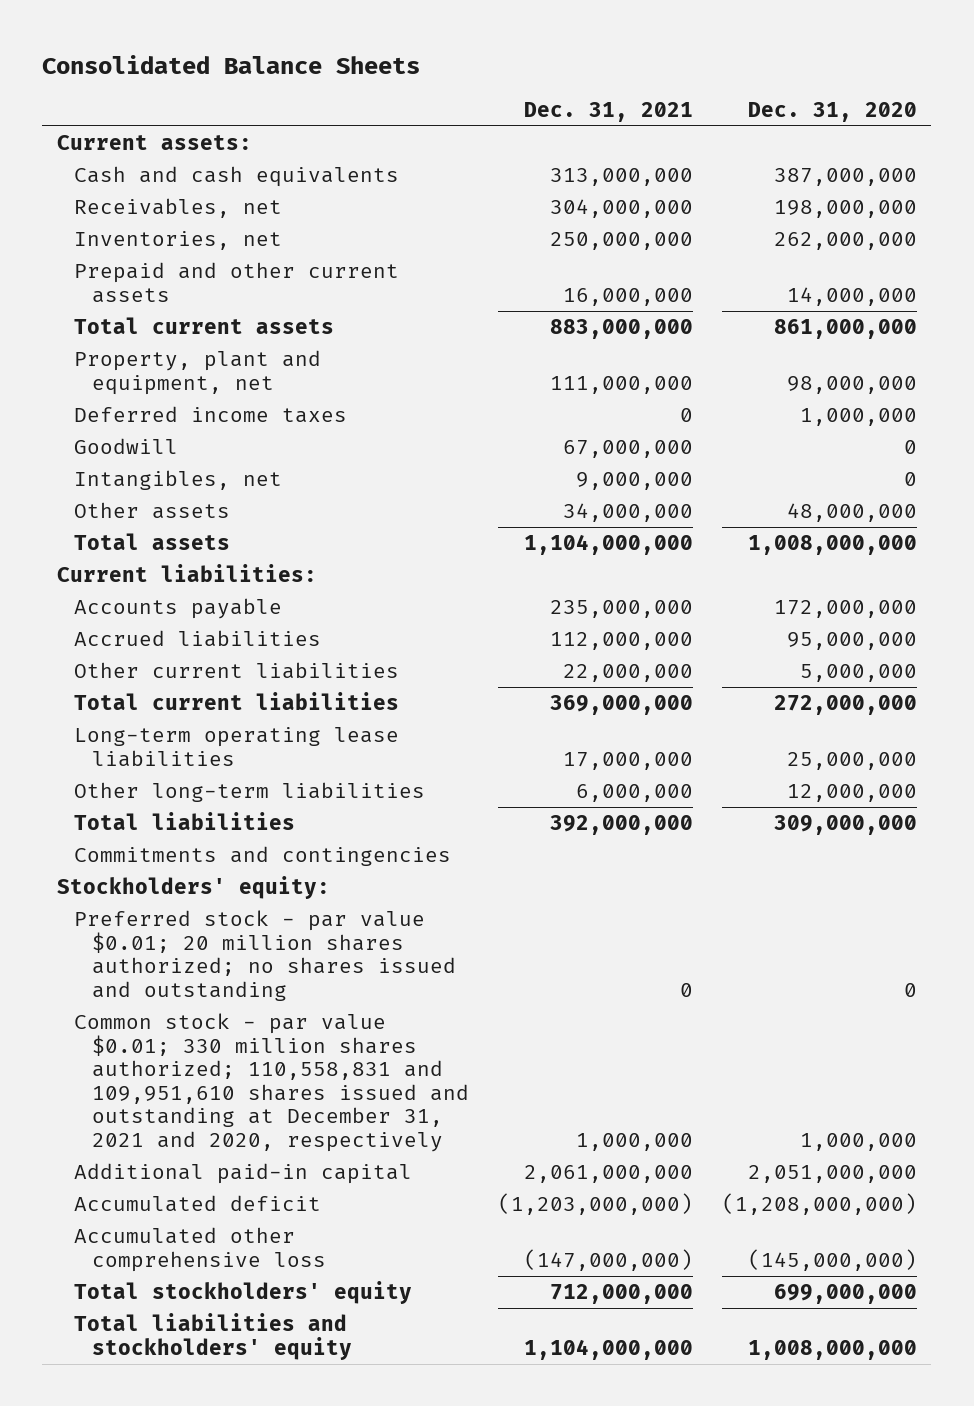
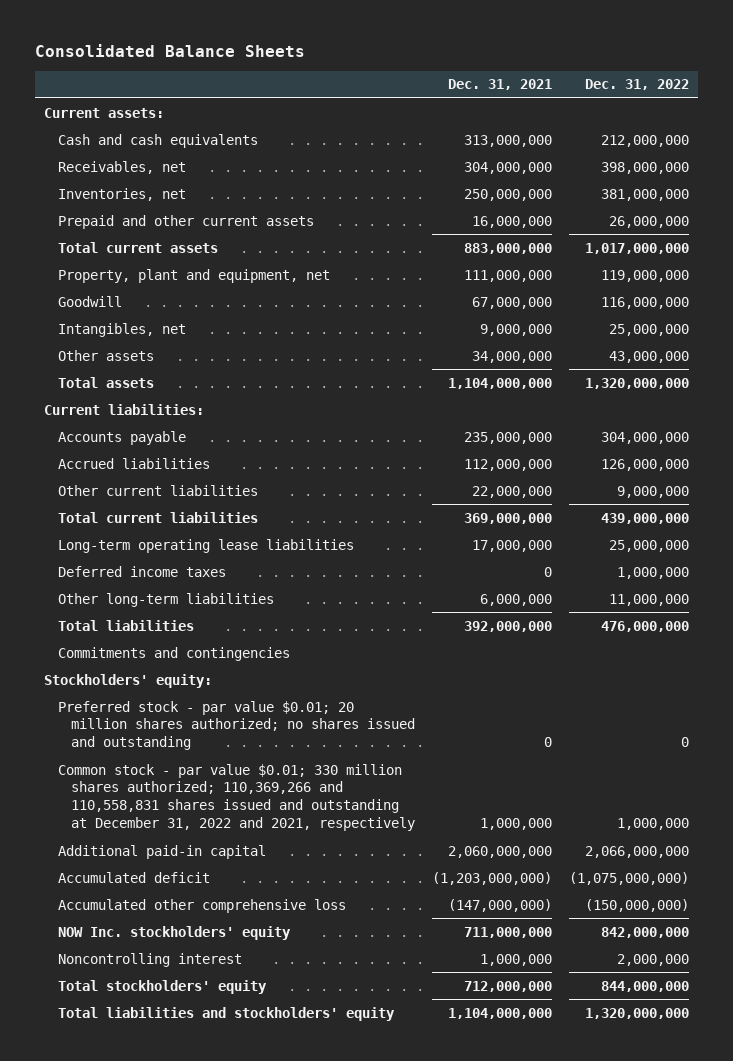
- | Dec. 31, 2021 | Dec. 31, 2020
+ | Dec. 31, 2021 | Dec. 31, 2022
moved down: Deferred income taxes | 0 | 1,000,000
- Common stock - par value $0.01; 330 million shares authorized; 110,558,831 and 109,951,610 shares issued and outstanding at December 31, 2021 and 2020, respectively | 1,000,000 | 1,000,000
- Additional paid-in capital | 2,061,000,000 | 2,051,000,000
+ Common stock - par value $0.01; 330 million shares authorized; 110,369,266 and 110,558,831 shares issued and outstanding at December 31, 2022 and 2021, respectively | 1,000,000 | 1,000,000
+ Additional paid-in capital | 2,060,000,000 | 2,066,000,000
+ NOW Inc. stockholders' equity | 711,000,000 | 842,000,000
+ Noncontrolling interest | 1,000,000 | 2,000,000

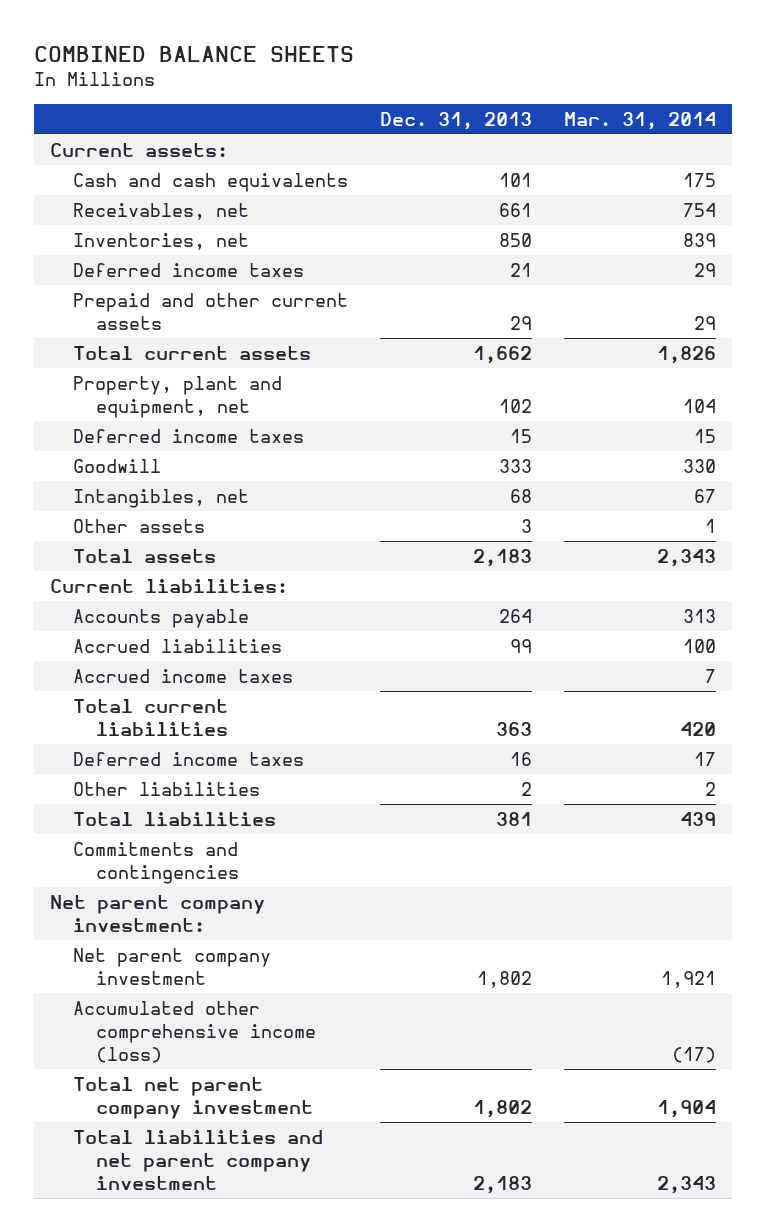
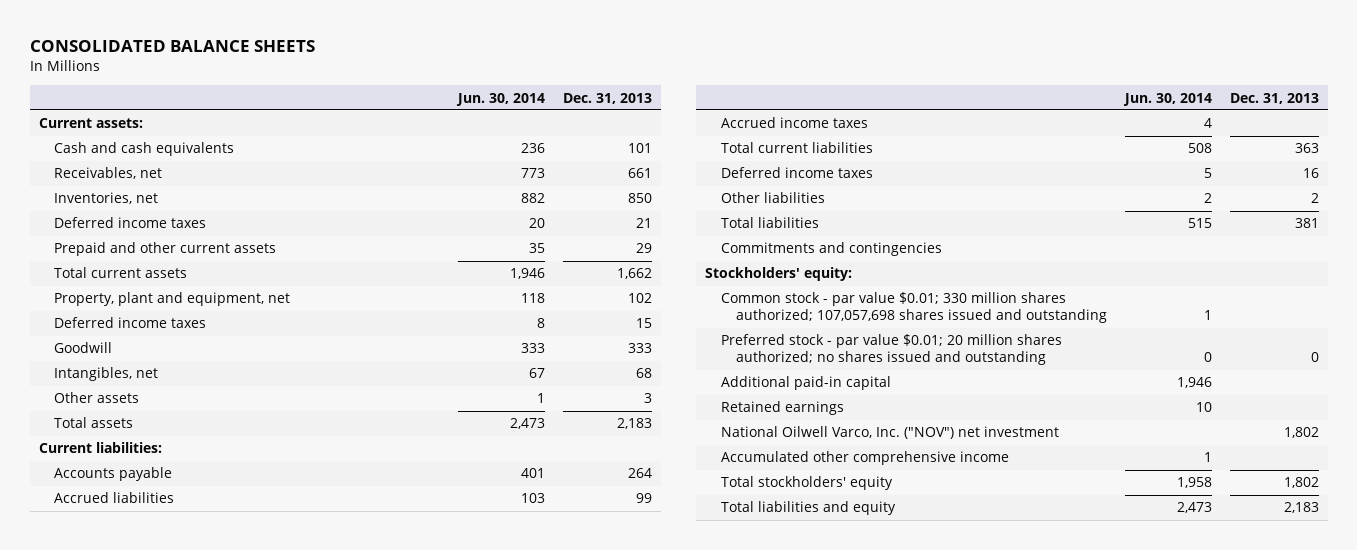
- COMBINED BALANCE SHEETS
+ CONSOLIDATED BALANCE SHEETS
- | Dec. 31, 2013 | Mar. 31, 2014
+ | Jun. 30, 2014 | Dec. 31, 2013
- Net parent company investment:
- Net parent company investment | 1,802 | 1,921
- Accumulated other comprehensive income (loss) | | (17)
- Total net parent company investment | 1,802 | 1,904
- Total liabilities and net parent company investment | 2,183 | 2,343
+ Stockholders' equity:
+ Common stock - par value $0.01; 330 million shares authorized; 107,057,698 shares issued and outstanding | 1 |
+ Preferred stock - par value $0.01; 20 million shares authorized; no shares issued and outstanding | 0 | 0
+ Additional paid-in capital | 1,946 |
+ Retained earnings | 10 |
+ National Oilwell Varco, Inc. ("NOV") net investment | | 1,802
+ Accumulated other comprehensive income | 1 |
+ Total stockholders' equity | 1,958 | 1,802
+ Total liabilities and equity | 2,473 | 2,183

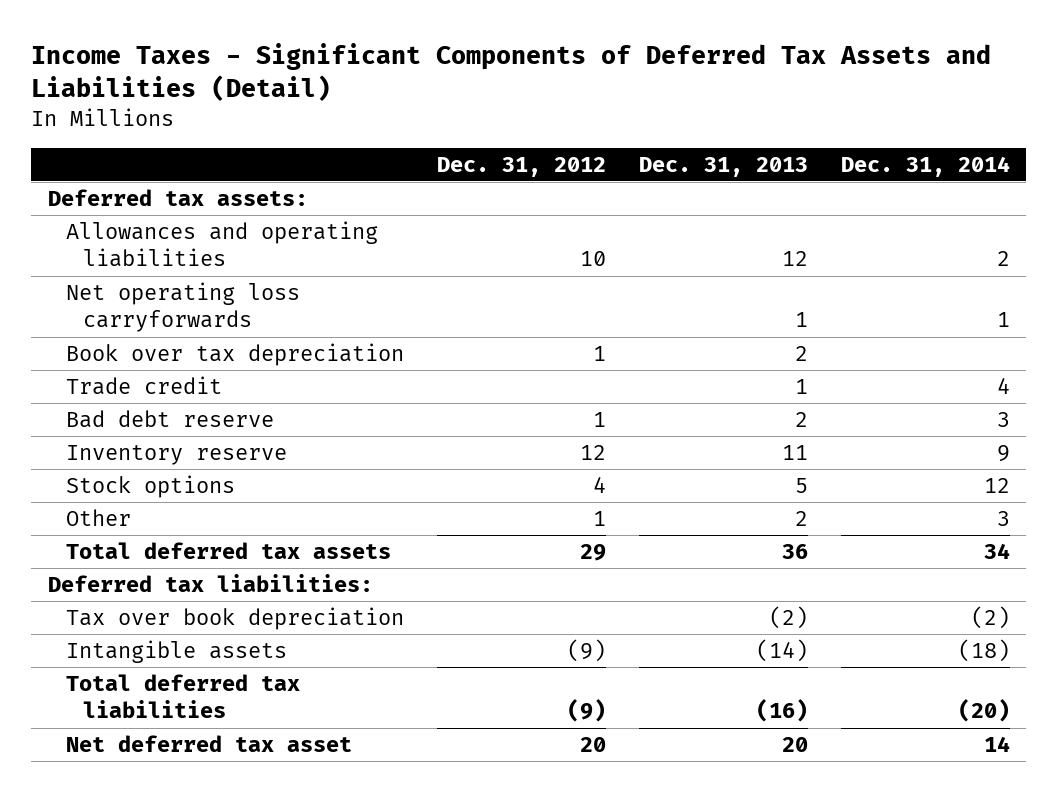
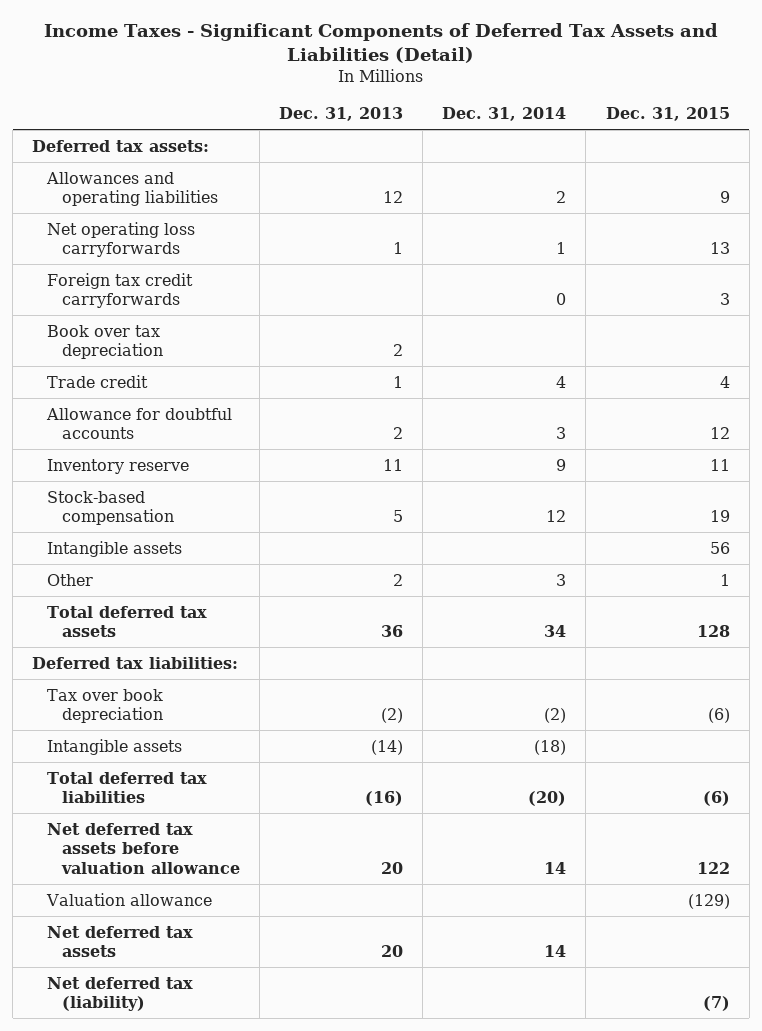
- | Dec. 31, 2012 | Dec. 31, 2013 | Dec. 31, 2014
+ | Dec. 31, 2013 | Dec. 31, 2014 | Dec. 31, 2015
+ Foreign tax credit carryforwards | | 0 | 3
- Bad debt reserve | 1 | 2 | 3
+ Allowance for doubtful accounts | 2 | 3 | 12
- Stock options | 4 | 5 | 12
+ Stock-based compensation | 5 | 12 | 19
+ Intangible assets | | | 56
- Net deferred tax asset | 20 | 20 | 14
+ Net deferred tax assets before valuation allowance | 20 | 14 | 122
+ Valuation allowance | | | (129)
+ Net deferred tax assets | 20 | 14 |
+ Net deferred tax (liability) | | | (7)

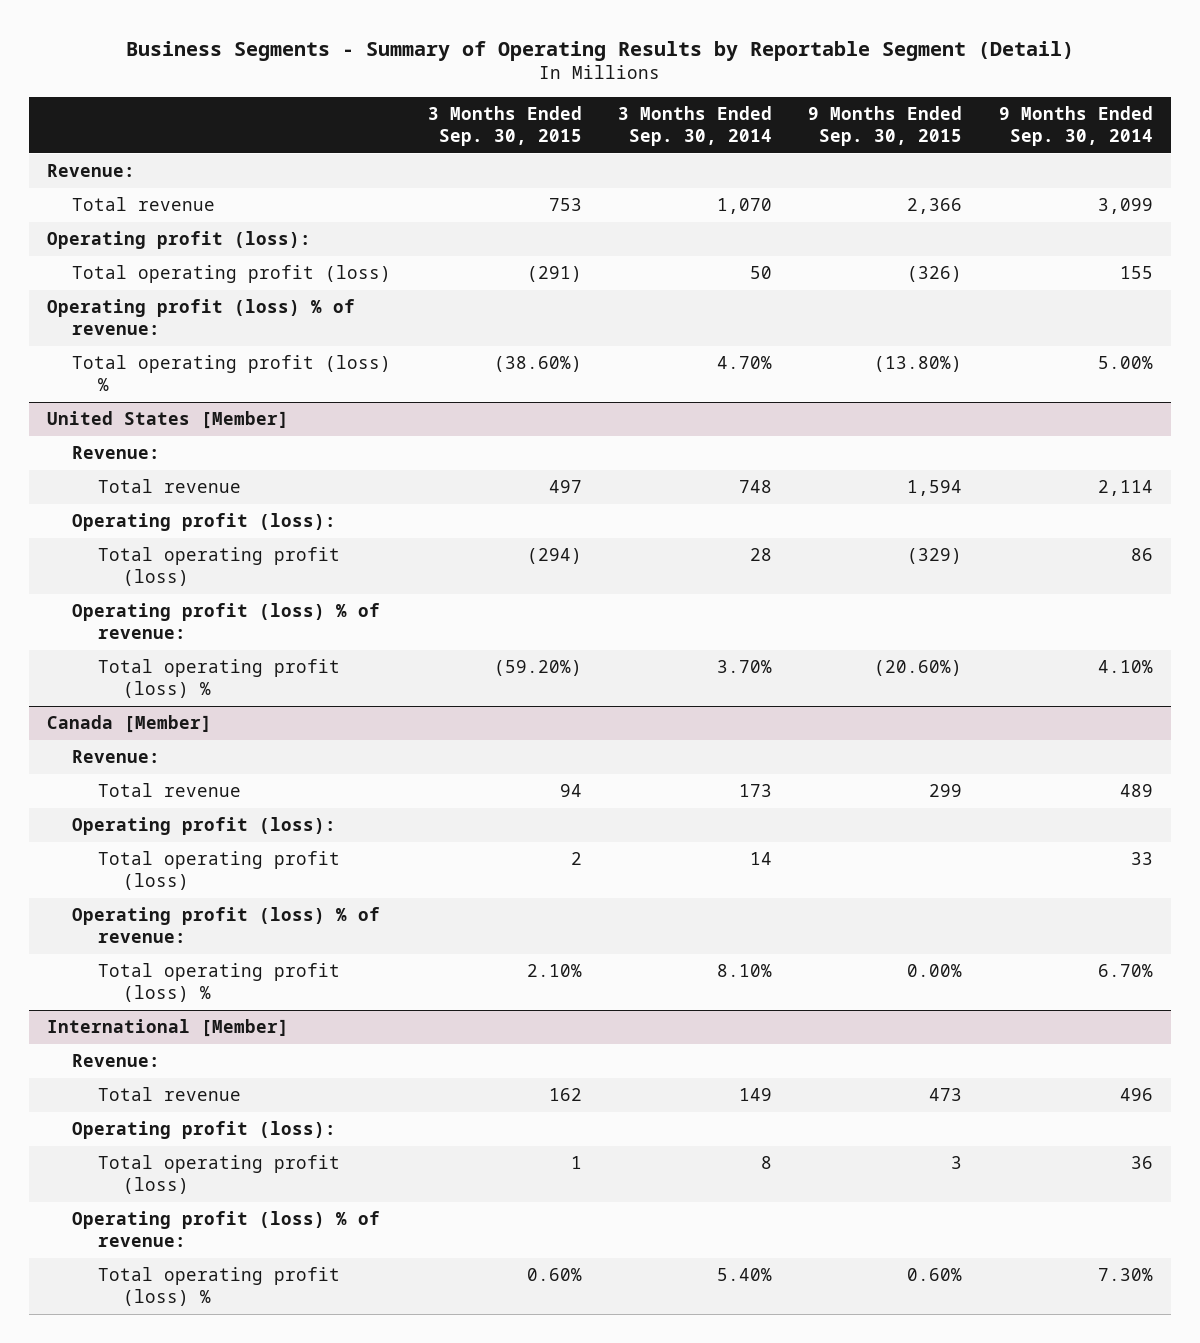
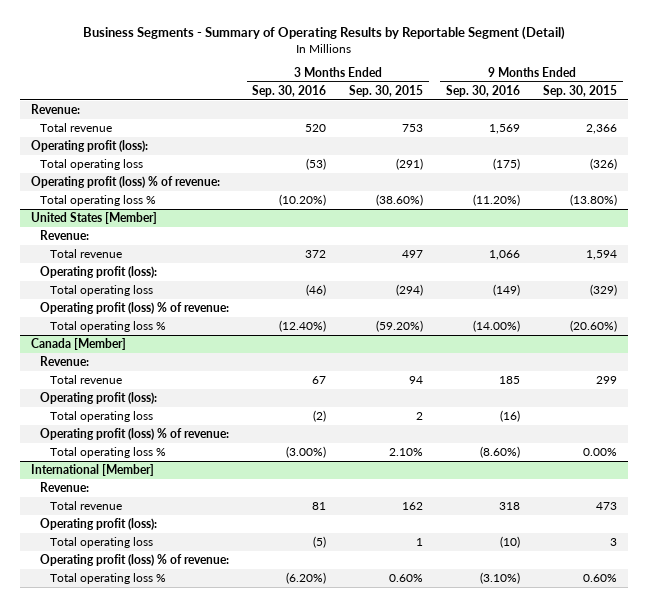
- | 3 Months Ended Sep. 30, 2015 | 3 Months Ended Sep. 30, 2014 | 9 Months Ended Sep. 30, 2015 | 9 Months Ended Sep. 30, 2014
+ | 3 Months Ended Sep. 30, 2016 | 3 Months Ended Sep. 30, 2015 | 9 Months Ended Sep. 30, 2016 | 9 Months Ended Sep. 30, 2015
- Total operating profit (loss) | (291) | 50 | (326) | 155
+ Total operating loss | (53) | (291) | (175) | (326)
- Total operating profit (loss) % | (38.60%) | 4.70% | (13.80%) | 5.00%
+ Total operating loss % | (10.20%) | (38.60%) | (11.20%) | (13.80%)
@ United States [Member]
- Total operating profit (loss) | (294) | 28 | (329) | 86
+ Total operating loss | (46) | (294) | (149) | (329)
- Total operating profit (loss) % | (59.20%) | 3.70% | (20.60%) | 4.10%
+ Total operating loss % | (12.40%) | (59.20%) | (14.00%) | (20.60%)
@ Canada [Member]
- Total operating profit (loss) | 2 | 14 | | 33
+ Total operating loss | (2) | 2 | (16) |
- Total operating profit (loss) % | 2.10% | 8.10% | 0.00% | 6.70%
+ Total operating loss % | (3.00%) | 2.10% | (8.60%) | 0.00%
@ International [Member]
- Total operating profit (loss) | 1 | 8 | 3 | 36
+ Total operating loss | (5) | 1 | (10) | 3
- Total operating profit (loss) % | 0.60% | 5.40% | 0.60% | 7.30%
+ Total operating loss % | (6.20%) | 0.60% | (3.10%) | 0.60%

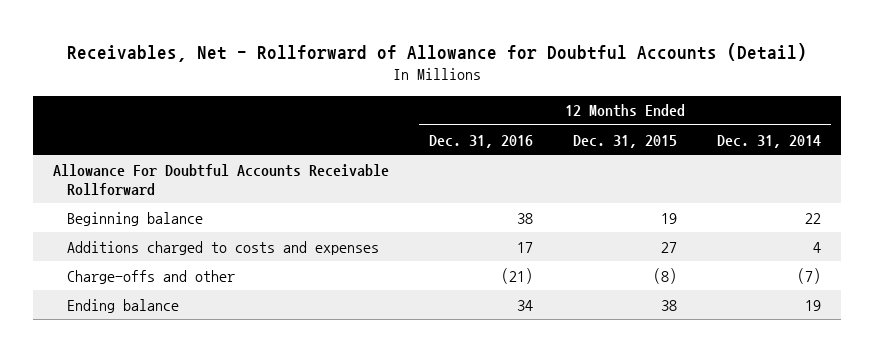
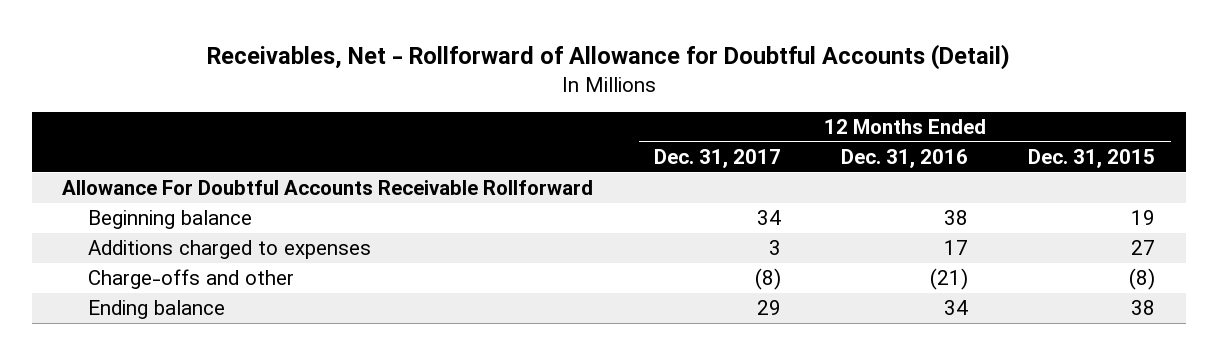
- | 12 Months Ended Dec. 31, 2016 | 12 Months Ended Dec. 31, 2015 | 12 Months Ended Dec. 31, 2014
+ | 12 Months Ended Dec. 31, 2017 | 12 Months Ended Dec. 31, 2016 | 12 Months Ended Dec. 31, 2015
- Additions charged to costs and expenses | 17 | 27 | 4
+ Additions charged to expenses | 3 | 17 | 27

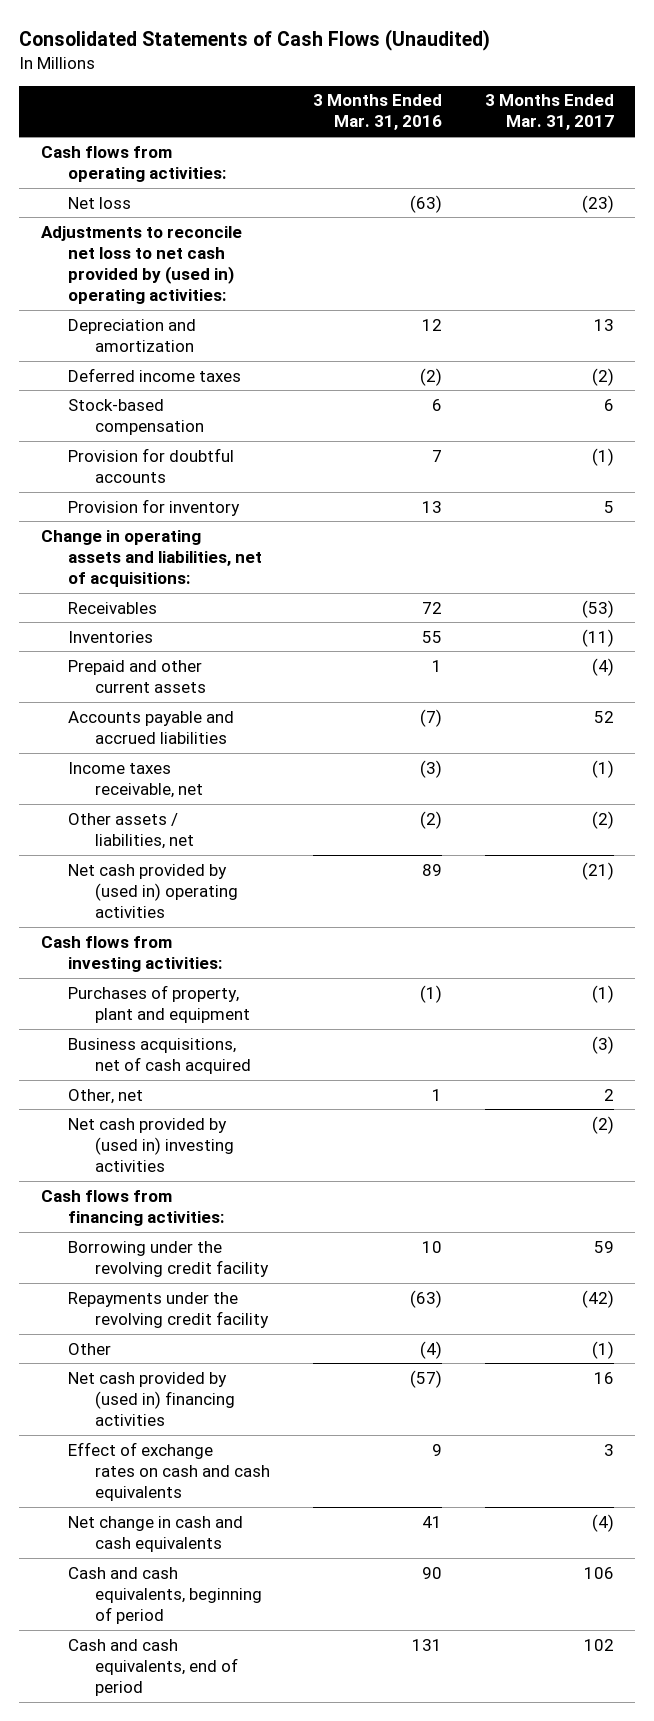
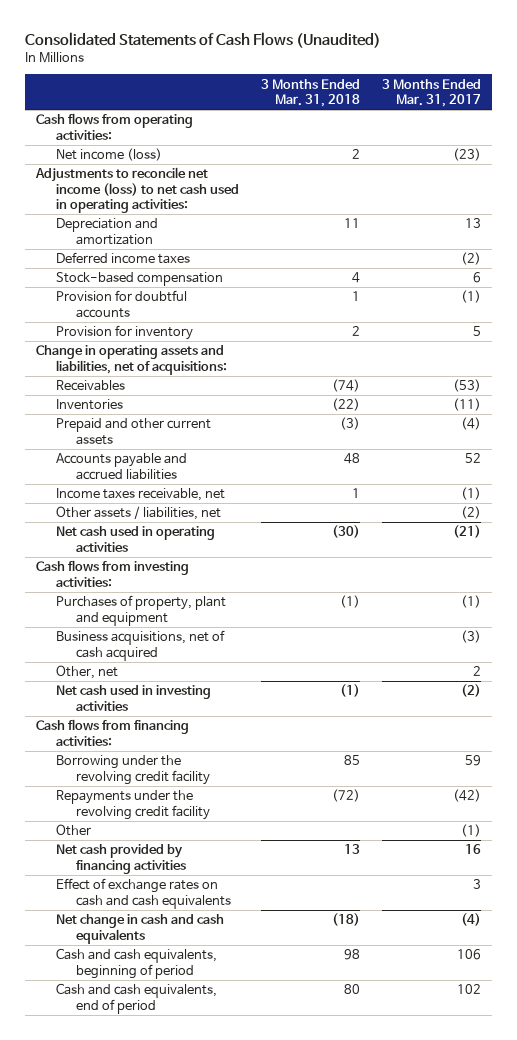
- | 3 Months Ended Mar. 31, 2016 | 3 Months Ended Mar. 31, 2017
+ | 3 Months Ended Mar. 31, 2018 | 3 Months Ended Mar. 31, 2017
- Net loss | (63) | (23)
- Adjustments to reconcile net loss to net cash provided by (used in) operating activities:
+ Net income (loss) | 2 | (23)
+ Adjustments to reconcile net income (loss) to net cash used in operating activities:
- Net cash provided by (used in) operating activities | 89 | (21)
+ Net cash used in operating activities | (30) | (21)
- Net cash provided by (used in) investing activities | | (2)
+ Net cash used in investing activities | (1) | (2)
- Net cash provided by (used in) financing activities | (57) | 16
+ Net cash provided by financing activities | 13 | 16

